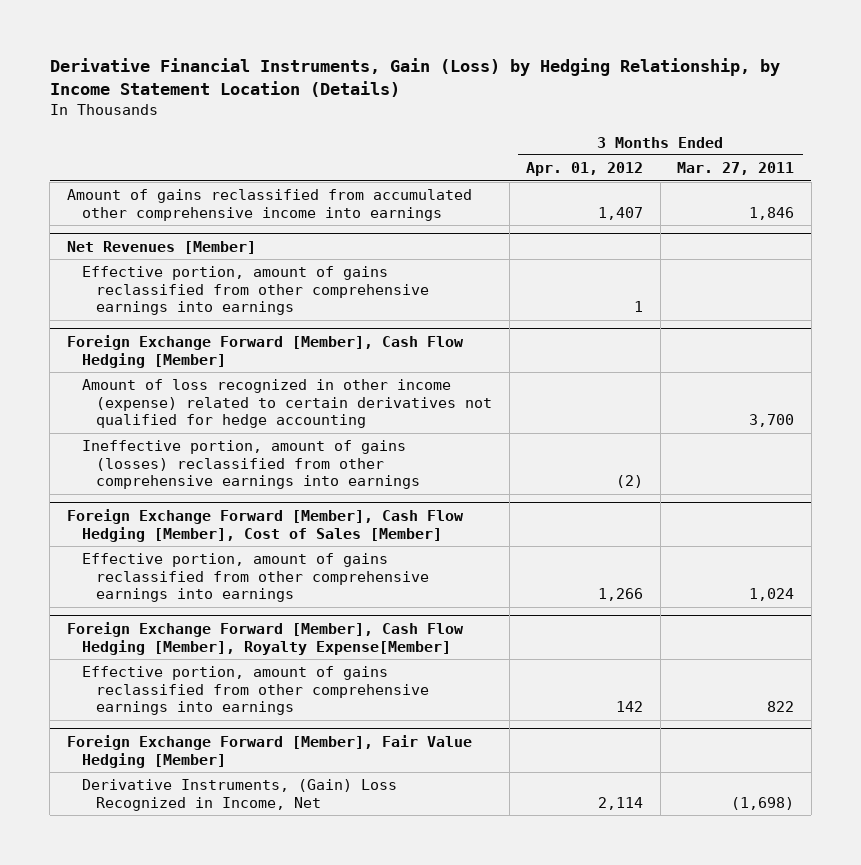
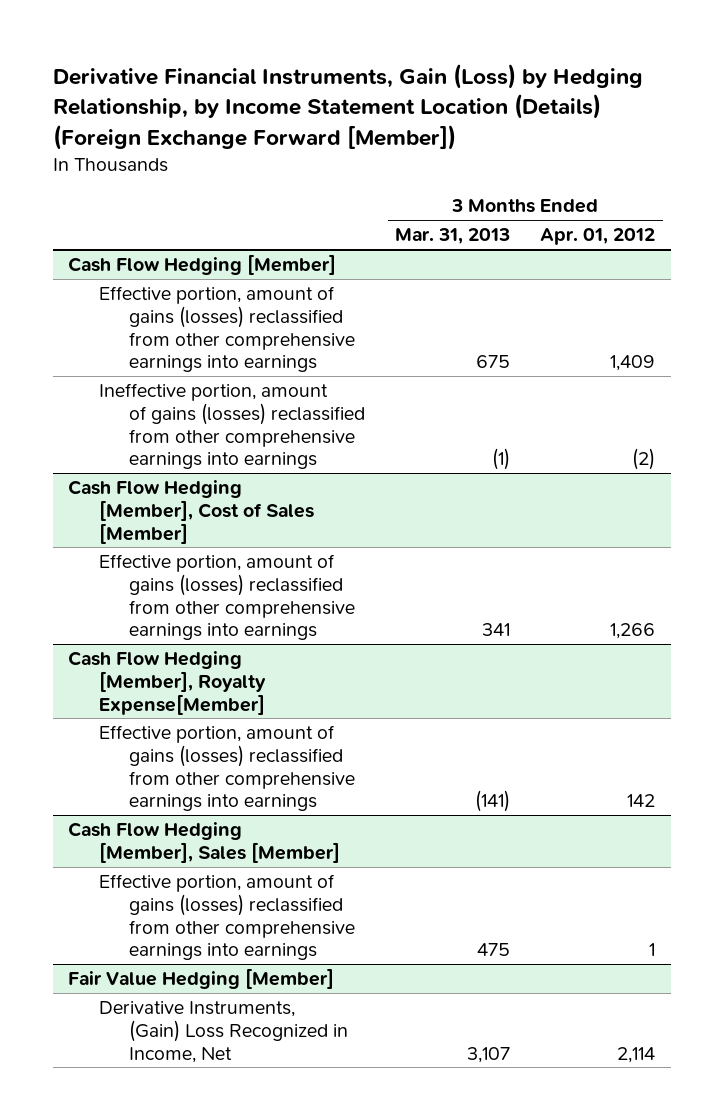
- Derivative Financial Instruments, Gain (Loss) by Hedging Relationship, by Income Statement Location (Details)
+ Derivative Financial Instruments, Gain (Loss) by Hedging Relationship, by Income Statement Location (Details) (Foreign Exchange Forward [Member])
- | 3 Months Ended Apr. 01, 2012 | 3 Months Ended Mar. 27, 2011
+ | 3 Months Ended Mar. 31, 2013 | 3 Months Ended Apr. 01, 2012
- Amount of gains reclassified from accumulated other comprehensive income into earnings | 1,407 | 1,846
- Net Revenues [Member]
- Effective portion, amount of gains reclassified from other comprehensive earnings into earnings | 1 |
- Foreign Exchange Forward [Member], Cash Flow Hedging [Member]
- Amount of loss recognized in other income (expense) related to certain derivatives not qualified for hedge accounting | | 3,700
+ Cash Flow Hedging [Member]
+ Effective portion, amount of gains (losses) reclassified from other comprehensive earnings into earnings | 675 | 1,409
- Foreign Exchange Forward [Member], Cash Flow Hedging [Member], Cost of Sales [Member]
- Effective portion, amount of gains reclassified from other comprehensive earnings into earnings | 1,266 | 1,024
- Foreign Exchange Forward [Member], Cash Flow Hedging [Member], Royalty Expense[Member]
- Effective portion, amount of gains reclassified from other comprehensive earnings into earnings | 142 | 822
- Foreign Exchange Forward [Member], Fair Value Hedging [Member]
+ Cash Flow Hedging [Member], Cost of Sales [Member]
+ Effective portion, amount of gains (losses) reclassified from other comprehensive earnings into earnings | 341 | 1,266
+ Cash Flow Hedging [Member], Royalty Expense[Member]
+ Effective portion, amount of gains (losses) reclassified from other comprehensive earnings into earnings | (141) | 142
+ Cash Flow Hedging [Member], Sales [Member]
+ Effective portion, amount of gains (losses) reclassified from other comprehensive earnings into earnings | 475 | 1
+ Fair Value Hedging [Member]

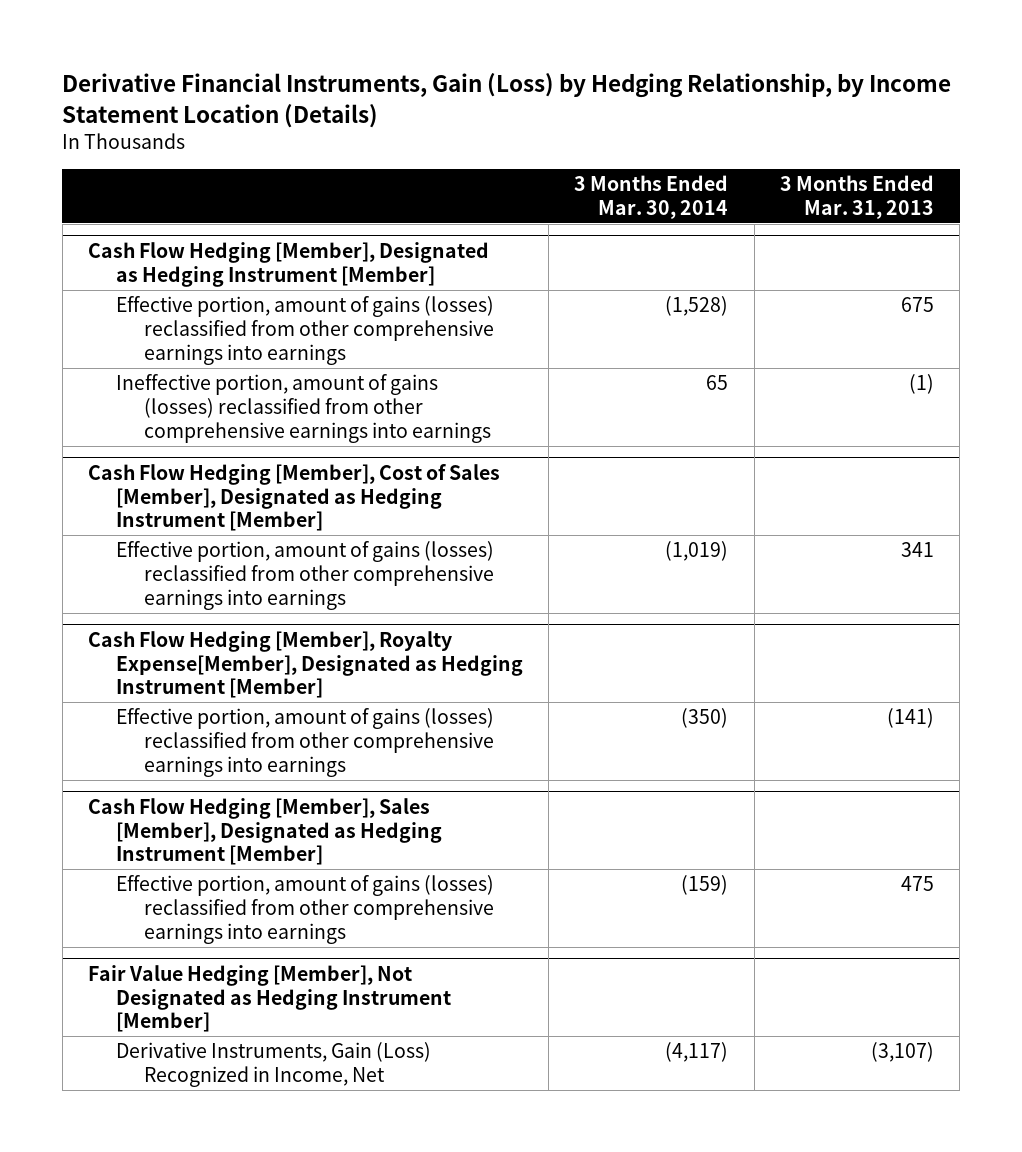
- Derivative Financial Instruments, Gain (Loss) by Hedging Relationship, by Income Statement Location (Details) (Foreign Exchange Forward [Member])
+ Derivative Financial Instruments, Gain (Loss) by Hedging Relationship, by Income Statement Location (Details)
- | 3 Months Ended Mar. 31, 2013 | 3 Months Ended Apr. 01, 2012
+ | 3 Months Ended Mar. 30, 2014 | 3 Months Ended Mar. 31, 2013
- Cash Flow Hedging [Member]
+ Cash Flow Hedging [Member], Designated as Hedging Instrument [Member]
- Cash Flow Hedging [Member], Cost of Sales [Member]
+ Cash Flow Hedging [Member], Cost of Sales [Member], Designated as Hedging Instrument [Member]
- Cash Flow Hedging [Member], Royalty Expense[Member]
+ Cash Flow Hedging [Member], Royalty Expense[Member], Designated as Hedging Instrument [Member]
- Cash Flow Hedging [Member], Sales [Member]
+ Cash Flow Hedging [Member], Sales [Member], Designated as Hedging Instrument [Member]
- Fair Value Hedging [Member]
- Derivative Instruments, (Gain) Loss Recognized in Income, Net | 3,107 | 2,114
+ Fair Value Hedging [Member], Not Designated as Hedging Instrument [Member]
+ Derivative Instruments, Gain (Loss) Recognized in Income, Net | (4,117) | (3,107)

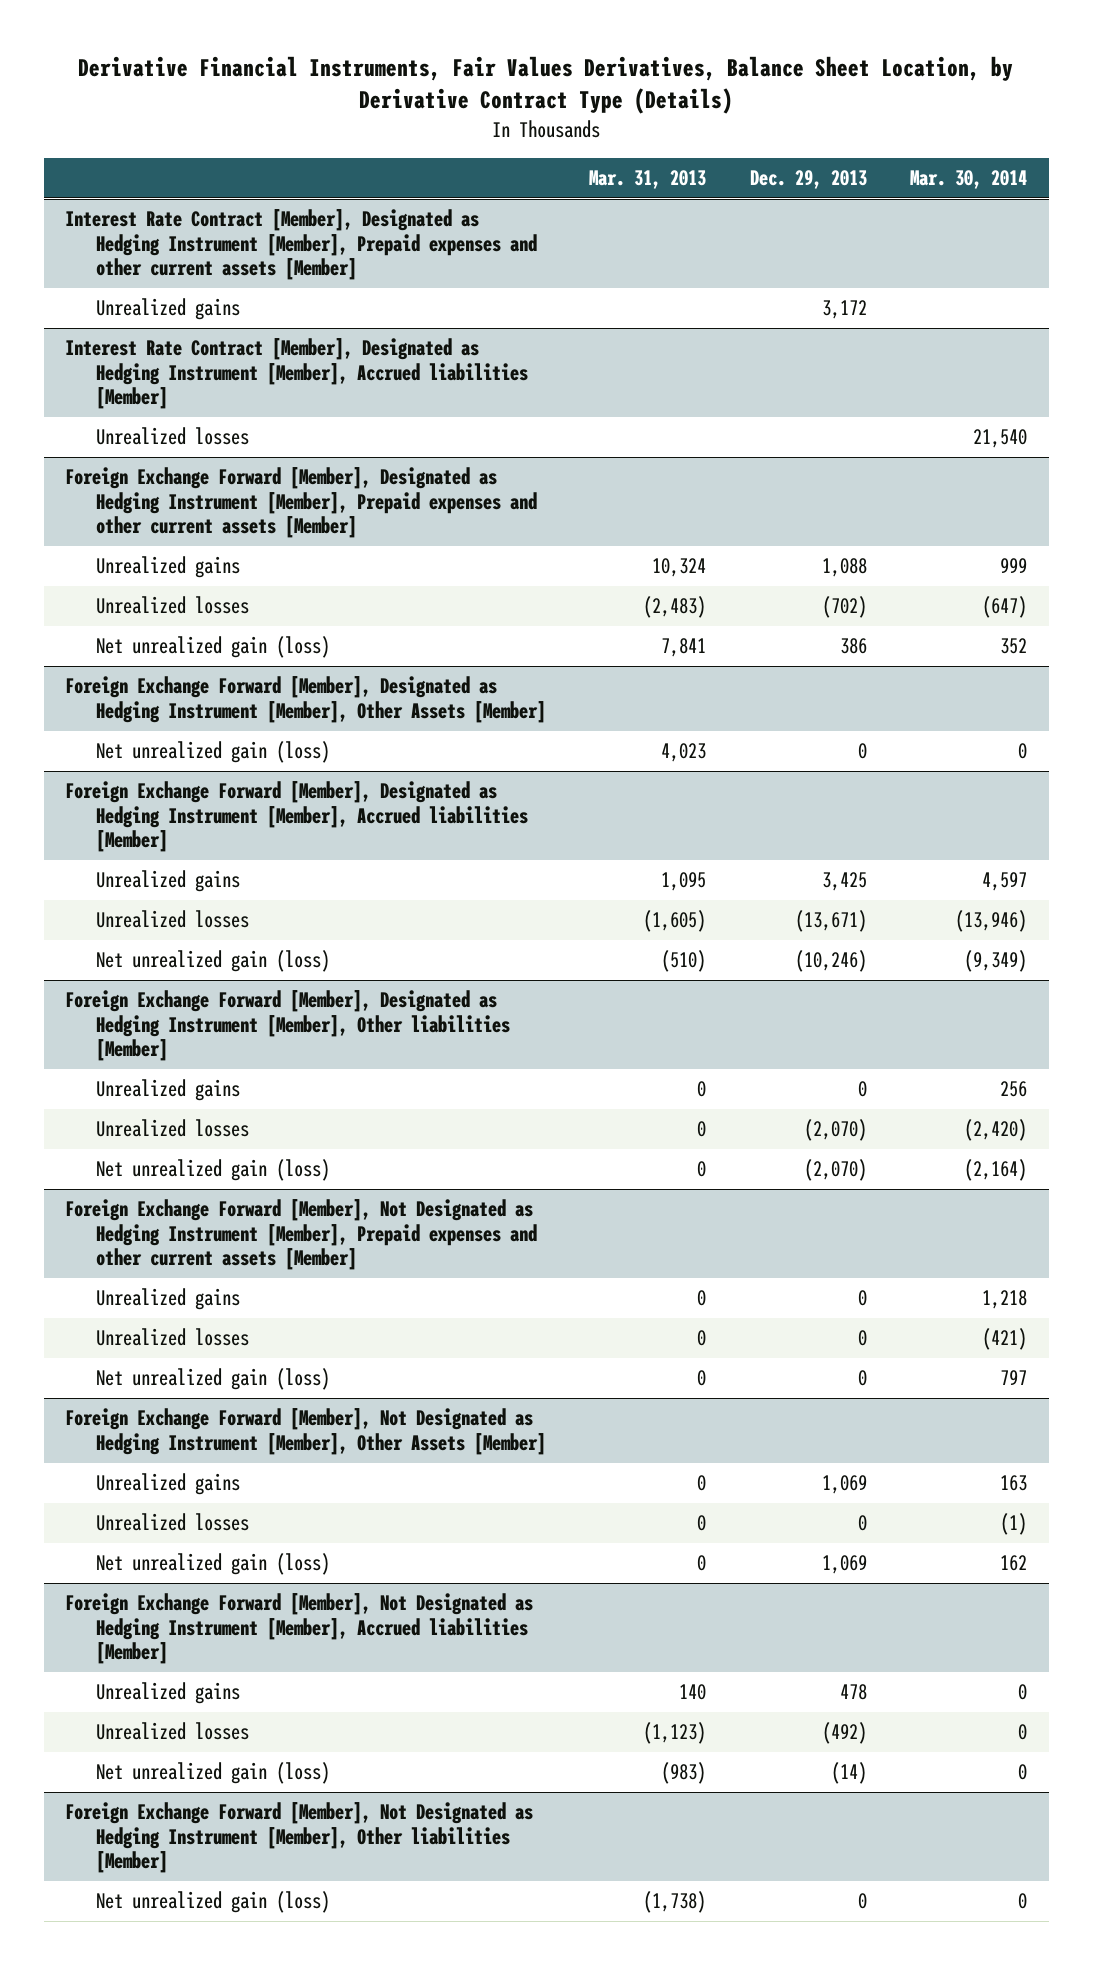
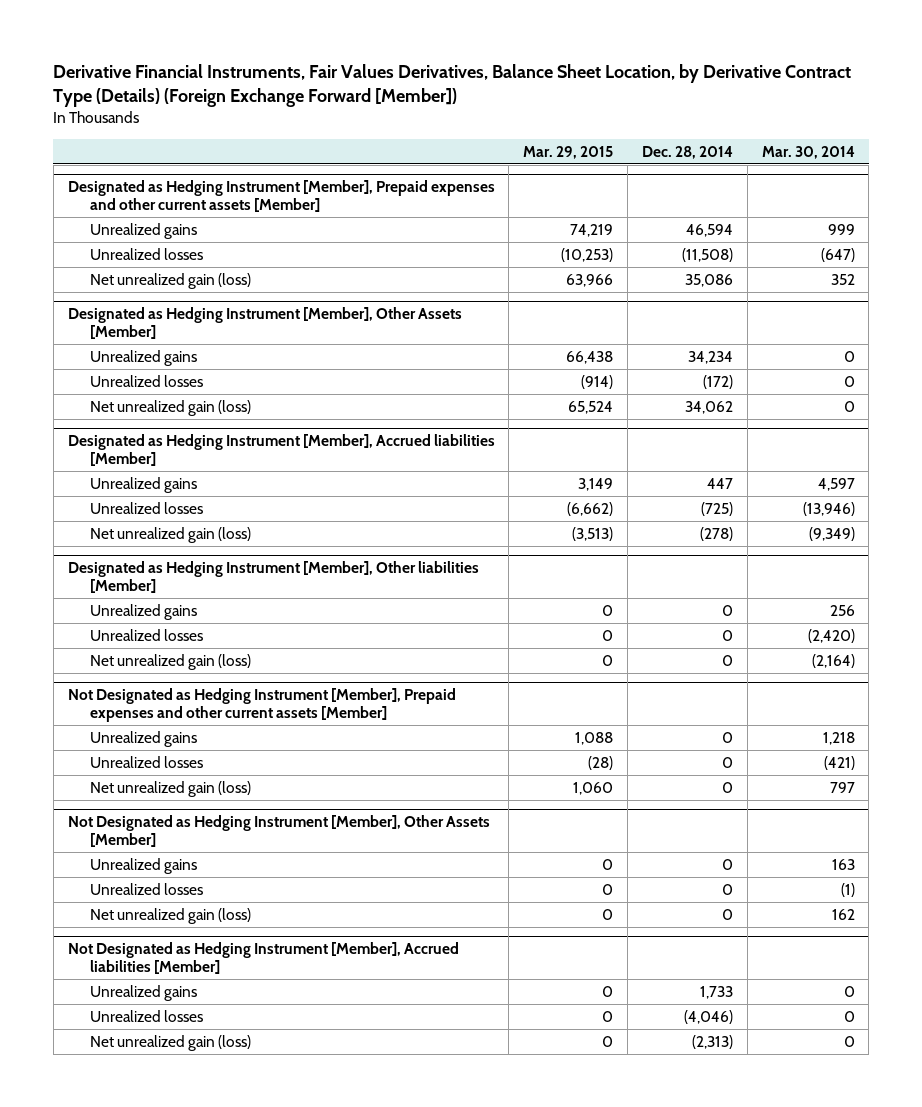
- Derivative Financial Instruments, Fair Values Derivatives, Balance Sheet Location, by Derivative Contract Type (Details)
+ Derivative Financial Instruments, Fair Values Derivatives, Balance Sheet Location, by Derivative Contract Type (Details) (Foreign Exchange Forward [Member])
- | Mar. 31, 2013 | Dec. 29, 2013 | Mar. 30, 2014
+ | Mar. 29, 2015 | Dec. 28, 2014 | Mar. 30, 2014
- Interest Rate Contract [Member], Designated as Hedging Instrument [Member], Prepaid expenses and other current assets [Member]
- Unrealized gains | | 3,172 |
- Interest Rate Contract [Member], Designated as Hedging Instrument [Member], Accrued liabilities [Member]
- Unrealized losses | | | 21,540
- Foreign Exchange Forward [Member], Designated as Hedging Instrument [Member], Prepaid expenses and other current assets [Member]
+ Designated as Hedging Instrument [Member], Prepaid expenses and other current assets [Member]
- Foreign Exchange Forward [Member], Designated as Hedging Instrument [Member], Other Assets [Member]
+ Designated as Hedging Instrument [Member], Other Assets [Member]
+ Unrealized gains | 66,438 | 34,234 | 0
+ Unrealized losses | (914) | (172) | 0
- Foreign Exchange Forward [Member], Designated as Hedging Instrument [Member], Accrued liabilities [Member]
+ Designated as Hedging Instrument [Member], Accrued liabilities [Member]
- Foreign Exchange Forward [Member], Designated as Hedging Instrument [Member], Other liabilities [Member]
+ Designated as Hedging Instrument [Member], Other liabilities [Member]
- Foreign Exchange Forward [Member], Not Designated as Hedging Instrument [Member], Prepaid expenses and other current assets [Member]
+ Not Designated as Hedging Instrument [Member], Prepaid expenses and other current assets [Member]
- Foreign Exchange Forward [Member], Not Designated as Hedging Instrument [Member], Other Assets [Member]
+ Not Designated as Hedging Instrument [Member], Other Assets [Member]
- Foreign Exchange Forward [Member], Not Designated as Hedging Instrument [Member], Accrued liabilities [Member]
+ Not Designated as Hedging Instrument [Member], Accrued liabilities [Member]
- Foreign Exchange Forward [Member], Not Designated as Hedging Instrument [Member], Other liabilities [Member]
- Net unrealized gain (loss) | (1,738) | 0 | 0

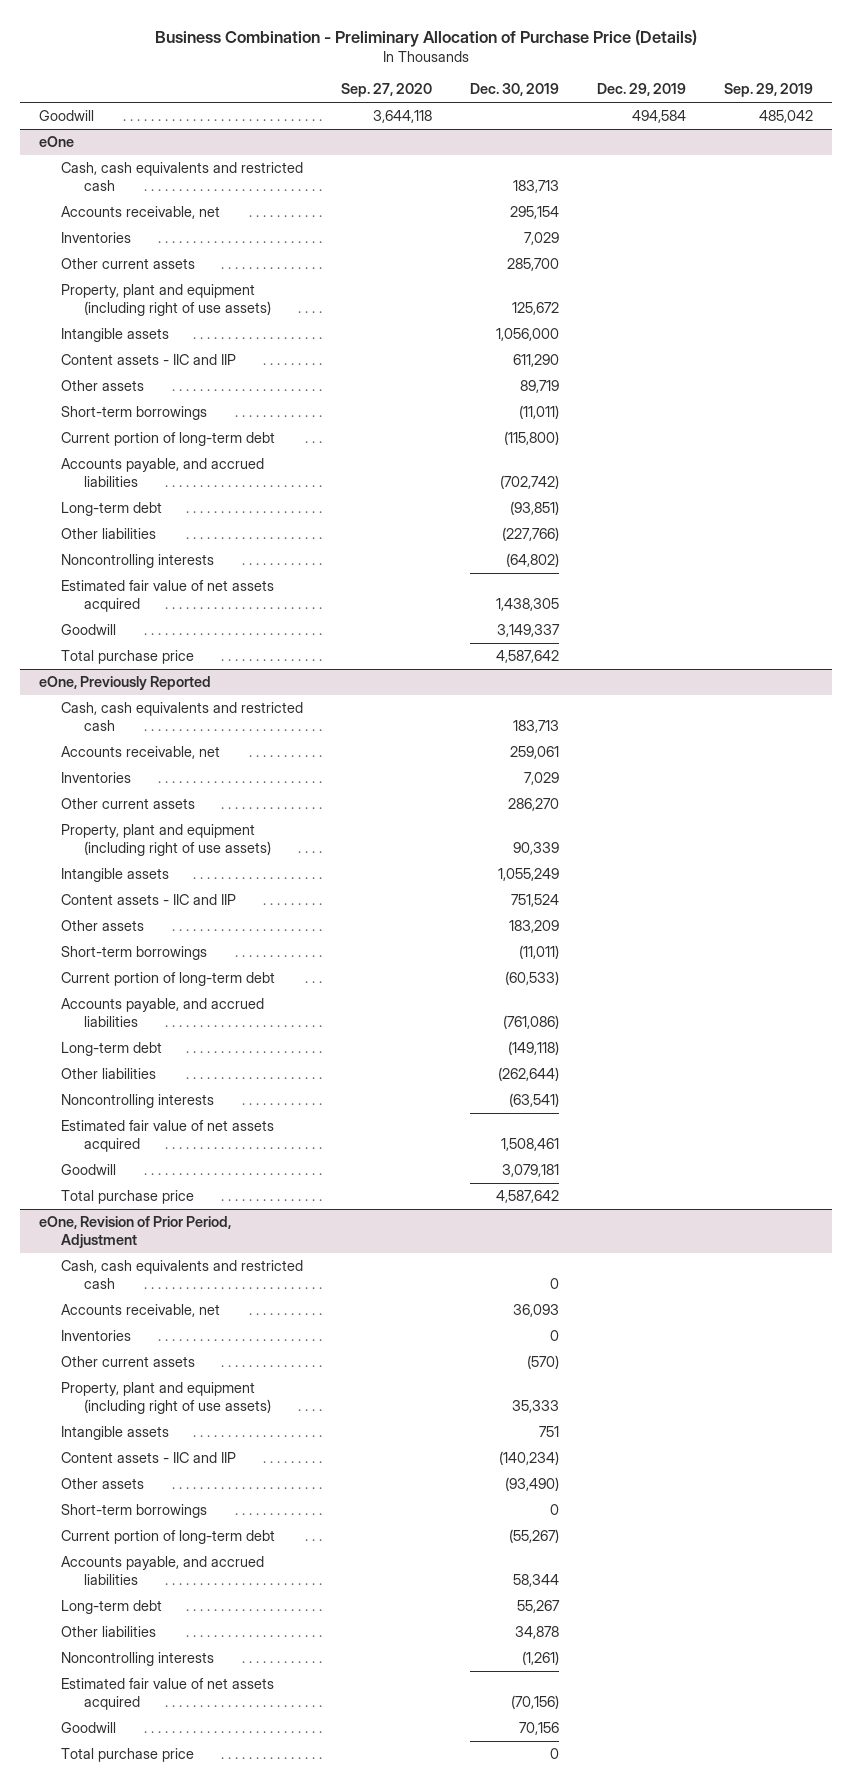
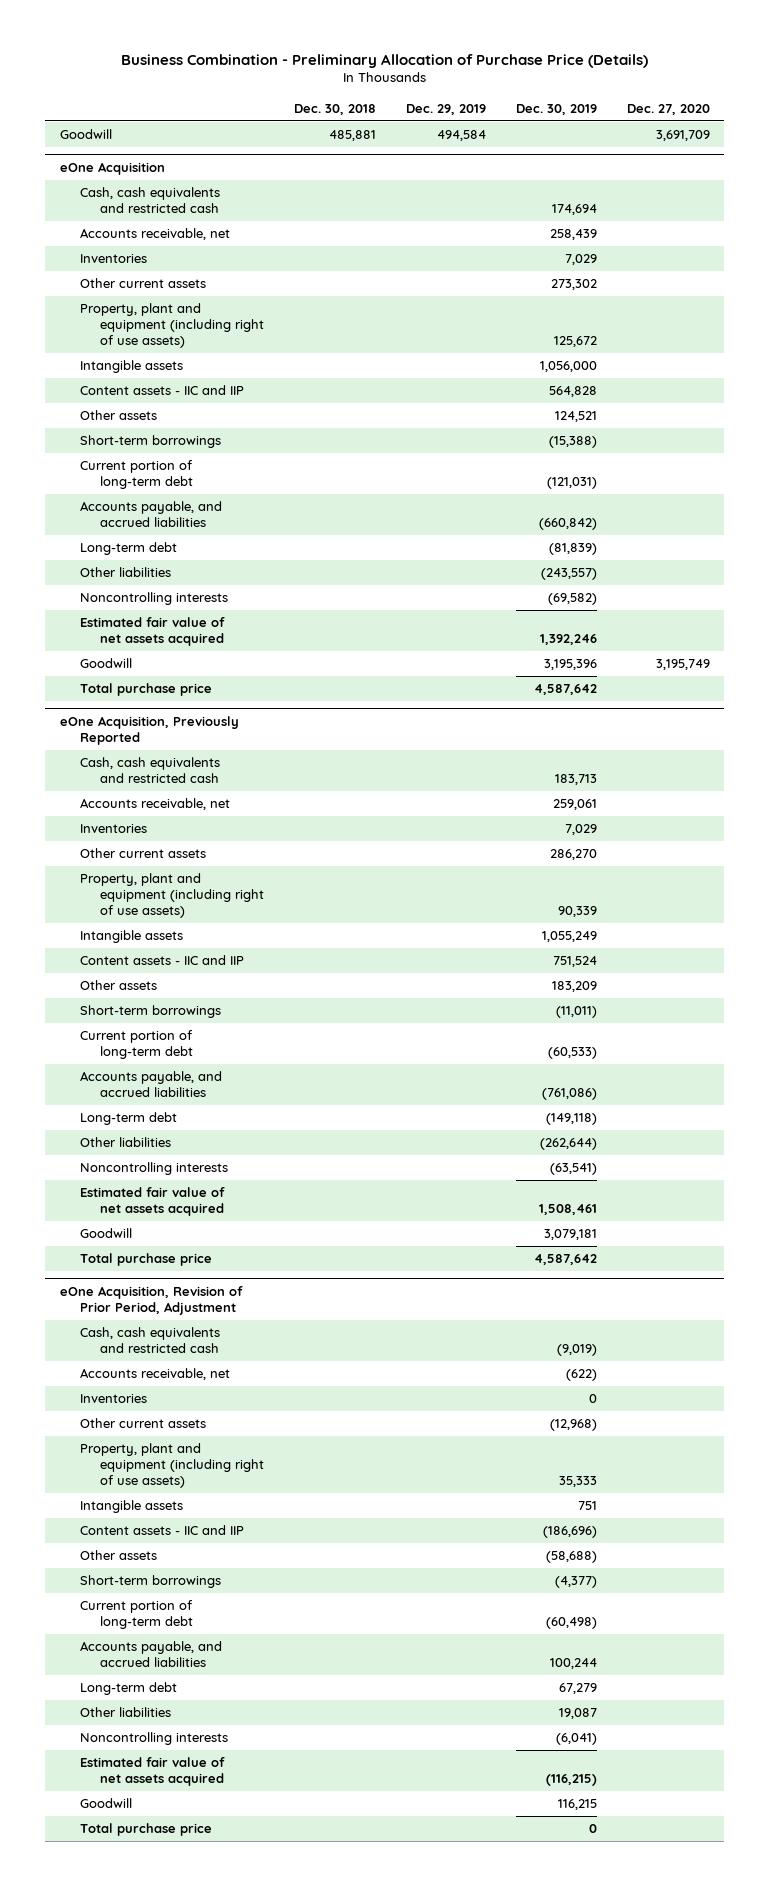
- | Sep. 27, 2020 | Dec. 30, 2019 | Dec. 29, 2019 | Sep. 29, 2019
+ | Dec. 30, 2018 | Dec. 29, 2019 | Dec. 30, 2019 | Dec. 27, 2020
- eOne
- Cash, cash equivalents and restricted cash | | 183,713 | |
- Accounts receivable, net | | 295,154 | |
+ eOne Acquisition
+ Cash, cash equivalents and restricted cash | | | 174,694 |
+ Accounts receivable, net | | | 258,439 |
- Other current assets | | 285,700 | |
+ Other current assets | | | 273,302 |
- Content assets - IIC and IIP | | 611,290 | |
- Other assets | | 89,719 | |
- Short-term borrowings | | (11,011) | |
- Current portion of long-term debt | | (115,800) | |
- Accounts payable, and accrued liabilities | | (702,742) | |
- Long-term debt | | (93,851) | |
- Other liabilities | | (227,766) | |
- Noncontrolling interests | | (64,802) | |
- Estimated fair value of net assets acquired | | 1,438,305 | |
- Goodwill | | 3,149,337 | |
+ Content assets - IIC and IIP | | | 564,828 |
+ Other assets | | | 124,521 |
+ Short-term borrowings | | | (15,388) |
+ Current portion of long-term debt | | | (121,031) |
+ Accounts payable, and accrued liabilities | | | (660,842) |
+ Long-term debt | | | (81,839) |
+ Other liabilities | | | (243,557) |
+ Noncontrolling interests | | | (69,582) |
+ Estimated fair value of net assets acquired | | | 1,392,246 |
+ Goodwill | | | 3,195,396 | 3,195,749
- eOne, Previously Reported
+ eOne Acquisition, Previously Reported
- eOne, Revision of Prior Period, Adjustment
- Cash, cash equivalents and restricted cash | | 0 | |
- Accounts receivable, net | | 36,093 | |
+ eOne Acquisition, Revision of Prior Period, Adjustment
+ Cash, cash equivalents and restricted cash | | | (9,019) |
+ Accounts receivable, net | | | (622) |
- Other current assets | | (570) | |
+ Other current assets | | | (12,968) |
- Content assets - IIC and IIP | | (140,234) | |
- Other assets | | (93,490) | |
- Short-term borrowings | | 0 | |
- Current portion of long-term debt | | (55,267) | |
- Accounts payable, and accrued liabilities | | 58,344 | |
- Long-term debt | | 55,267 | |
- Other liabilities | | 34,878 | |
- Noncontrolling interests | | (1,261) | |
- Estimated fair value of net assets acquired | | (70,156) | |
- Goodwill | | 70,156 | |
+ Content assets - IIC and IIP | | | (186,696) |
+ Other assets | | | (58,688) |
+ Short-term borrowings | | | (4,377) |
+ Current portion of long-term debt | | | (60,498) |
+ Accounts payable, and accrued liabilities | | | 100,244 |
+ Long-term debt | | | 67,279 |
+ Other liabilities | | | 19,087 |
+ Noncontrolling interests | | | (6,041) |
+ Estimated fair value of net assets acquired | | | (116,215) |
+ Goodwill | | | 116,215 |

